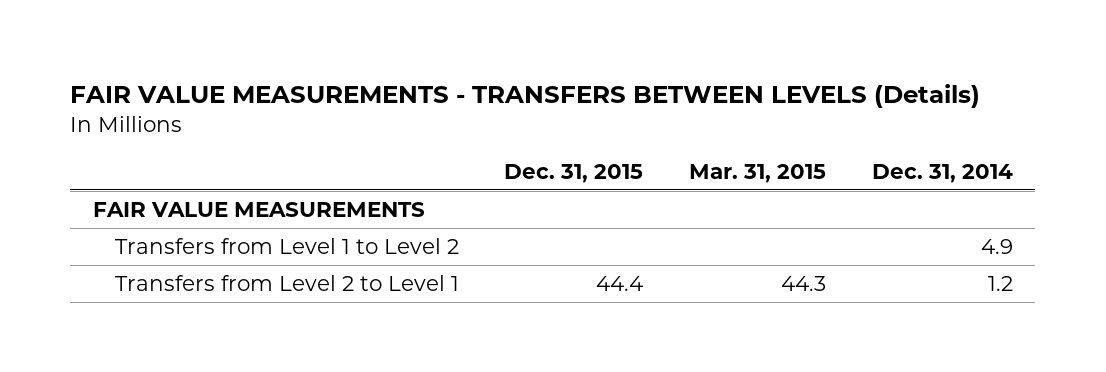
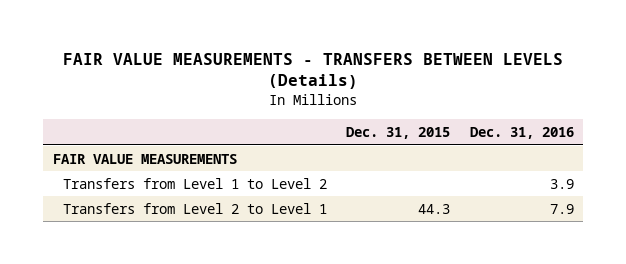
- | Dec. 31, 2015 | Mar. 31, 2015 | Dec. 31, 2014
+ | Dec. 31, 2015 | Dec. 31, 2016
- Transfers from Level 2 to Level 1 | 44.4 | 44.3 | 1.2
+ Transfers from Level 2 to Level 1 | 44.3 | 7.9

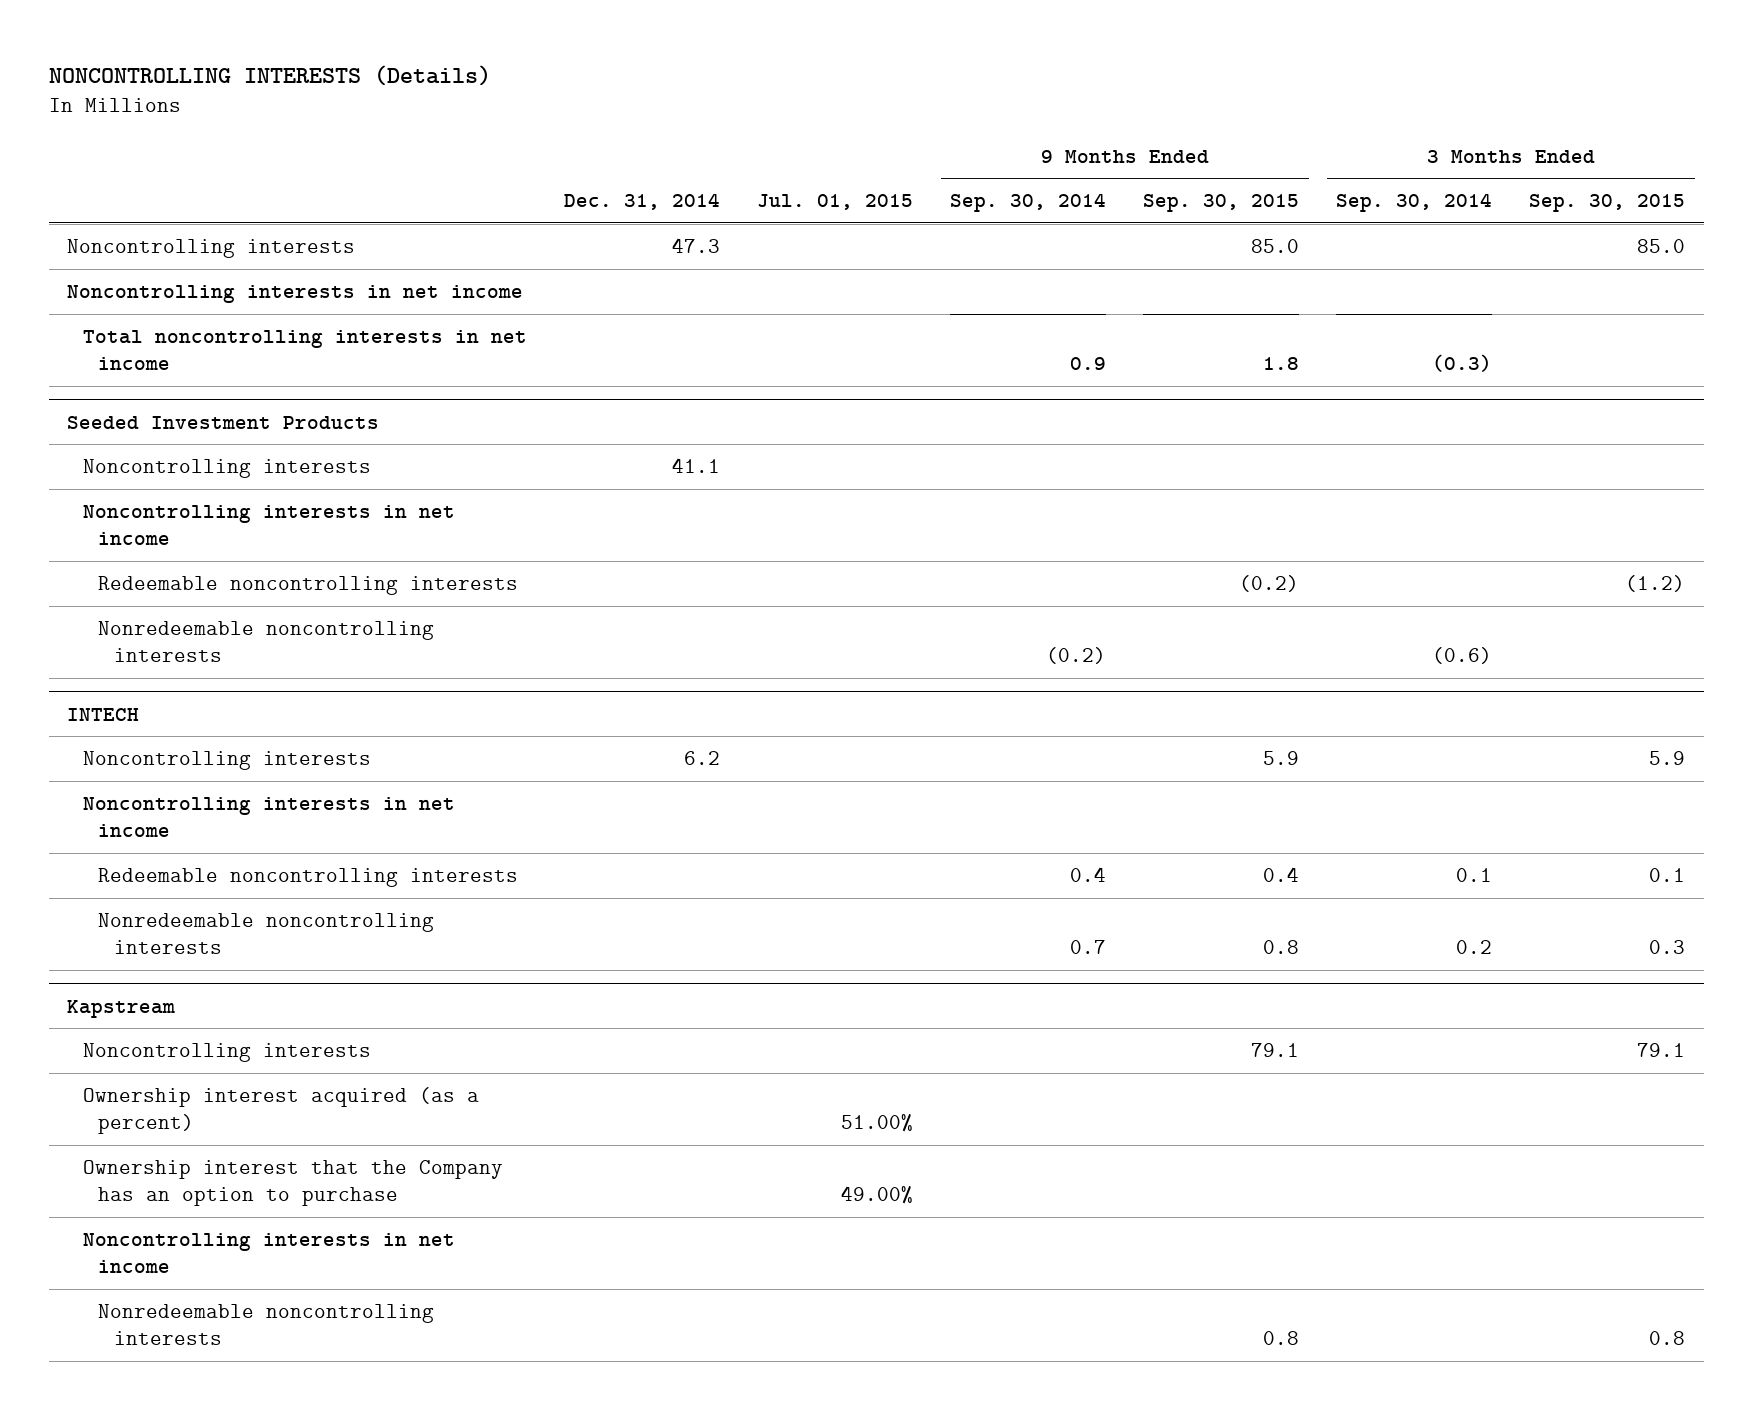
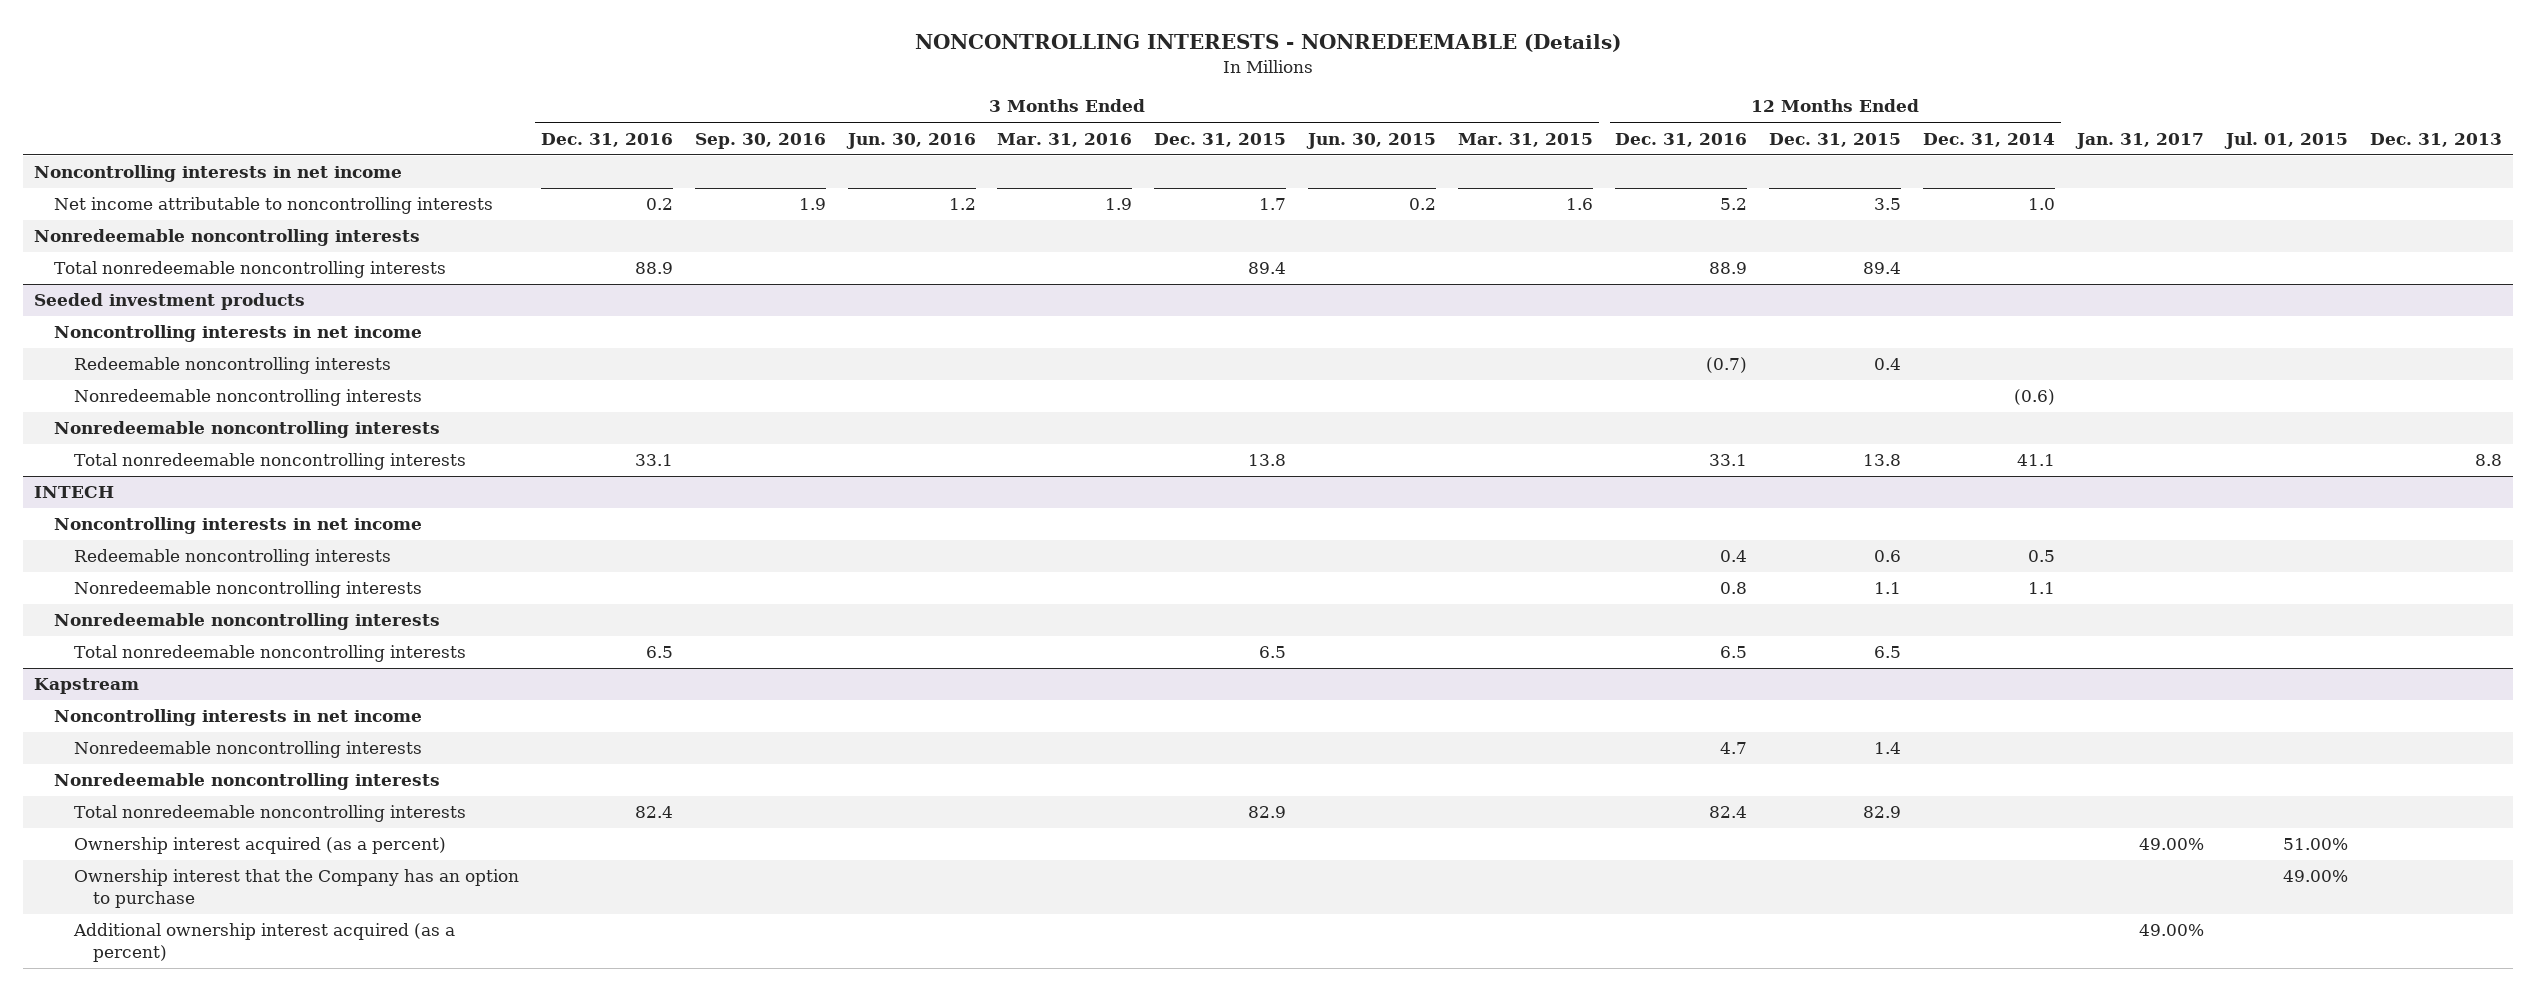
- NONCONTROLLING INTERESTS (Details)
+ NONCONTROLLING INTERESTS - NONREDEEMABLE (Details)
- | Dec. 31, 2014 | Jul. 01, 2015 | 9 Months Ended Sep. 30, 2014 | 9 Months Ended Sep. 30, 2015 | 3 Months Ended Sep. 30, 2014 | 3 Months Ended Sep. 30, 2015
+ | 3 Months Ended Dec. 31, 2016 | 3 Months Ended Sep. 30, 2016 | 3 Months Ended Jun. 30, 2016 | 3 Months Ended Mar. 31, 2016 | 3 Months Ended Dec. 31, 2015 | 3 Months Ended Jun. 30, 2015 | 3 Months Ended Mar. 31, 2015 | 12 Months Ended Dec. 31, 2016 | 12 Months Ended Dec. 31, 2015 | 12 Months Ended Dec. 31, 2014 | Jan. 31, 2017 | Jul. 01, 2015 | Dec. 31, 2013
- Noncontrolling interests | 47.3 | | | 85.0 | | 85.0
- Total noncontrolling interests in net income | | | 0.9 | 1.8 | (0.3) |
- Seeded Investment Products
- Noncontrolling interests | 41.1 | | | | |
+ Net income attributable to noncontrolling interests | 0.2 | 1.9 | 1.2 | 1.9 | 1.7 | 0.2 | 1.6 | 5.2 | 3.5 | 1.0 | | |
+ Nonredeemable noncontrolling interests
+ Total nonredeemable noncontrolling interests | 88.9 | | | | 89.4 | | | 88.9 | 89.4 | | | |
+ Seeded investment products
+ Nonredeemable noncontrolling interests
+ Total nonredeemable noncontrolling interests | 33.1 | | | | 13.8 | | | 33.1 | 13.8 | 41.1 | | | 8.8
@ INTECH
- Noncontrolling interests | 6.2 | | | 5.9 | | 5.9
+ Nonredeemable noncontrolling interests
+ Total nonredeemable noncontrolling interests | 6.5 | | | | 6.5 | | | 6.5 | 6.5 | | | |
@ Kapstream
- Noncontrolling interests | | | | 79.1 | | 79.1
+ Nonredeemable noncontrolling interests
+ Total nonredeemable noncontrolling interests | 82.4 | | | | 82.9 | | | 82.4 | 82.9 | | | |
moved down: Ownership interest acquired (as a percent) | | | | | | | | | | | 49.00% | 51.00% |
moved down: Ownership interest that the Company has an option to purchase | | | | | | | | | | | | 49.00% |
+ Additional ownership interest acquired (as a percent) | | | | | | | | | | | 49.00% | |

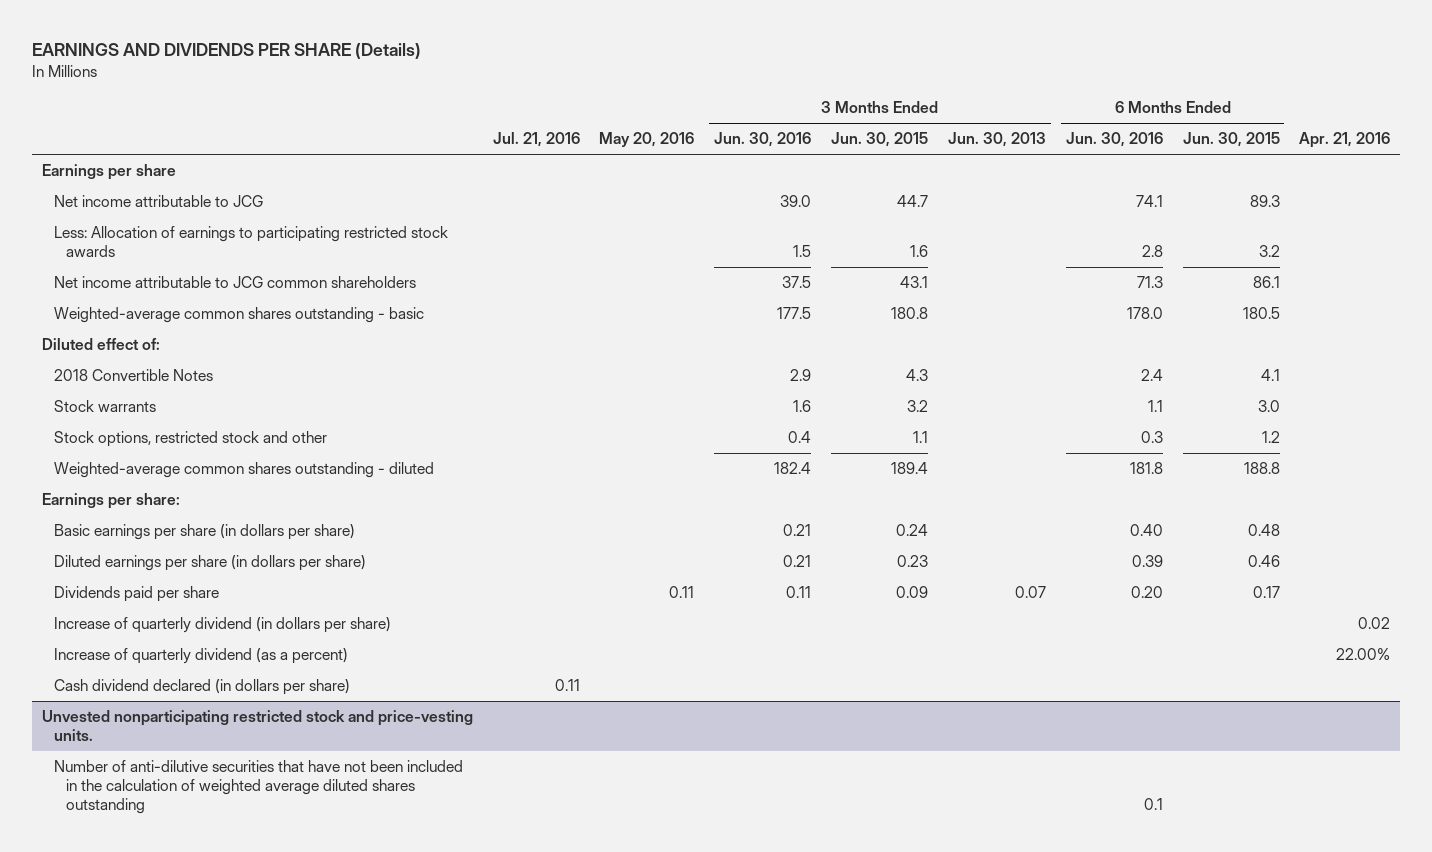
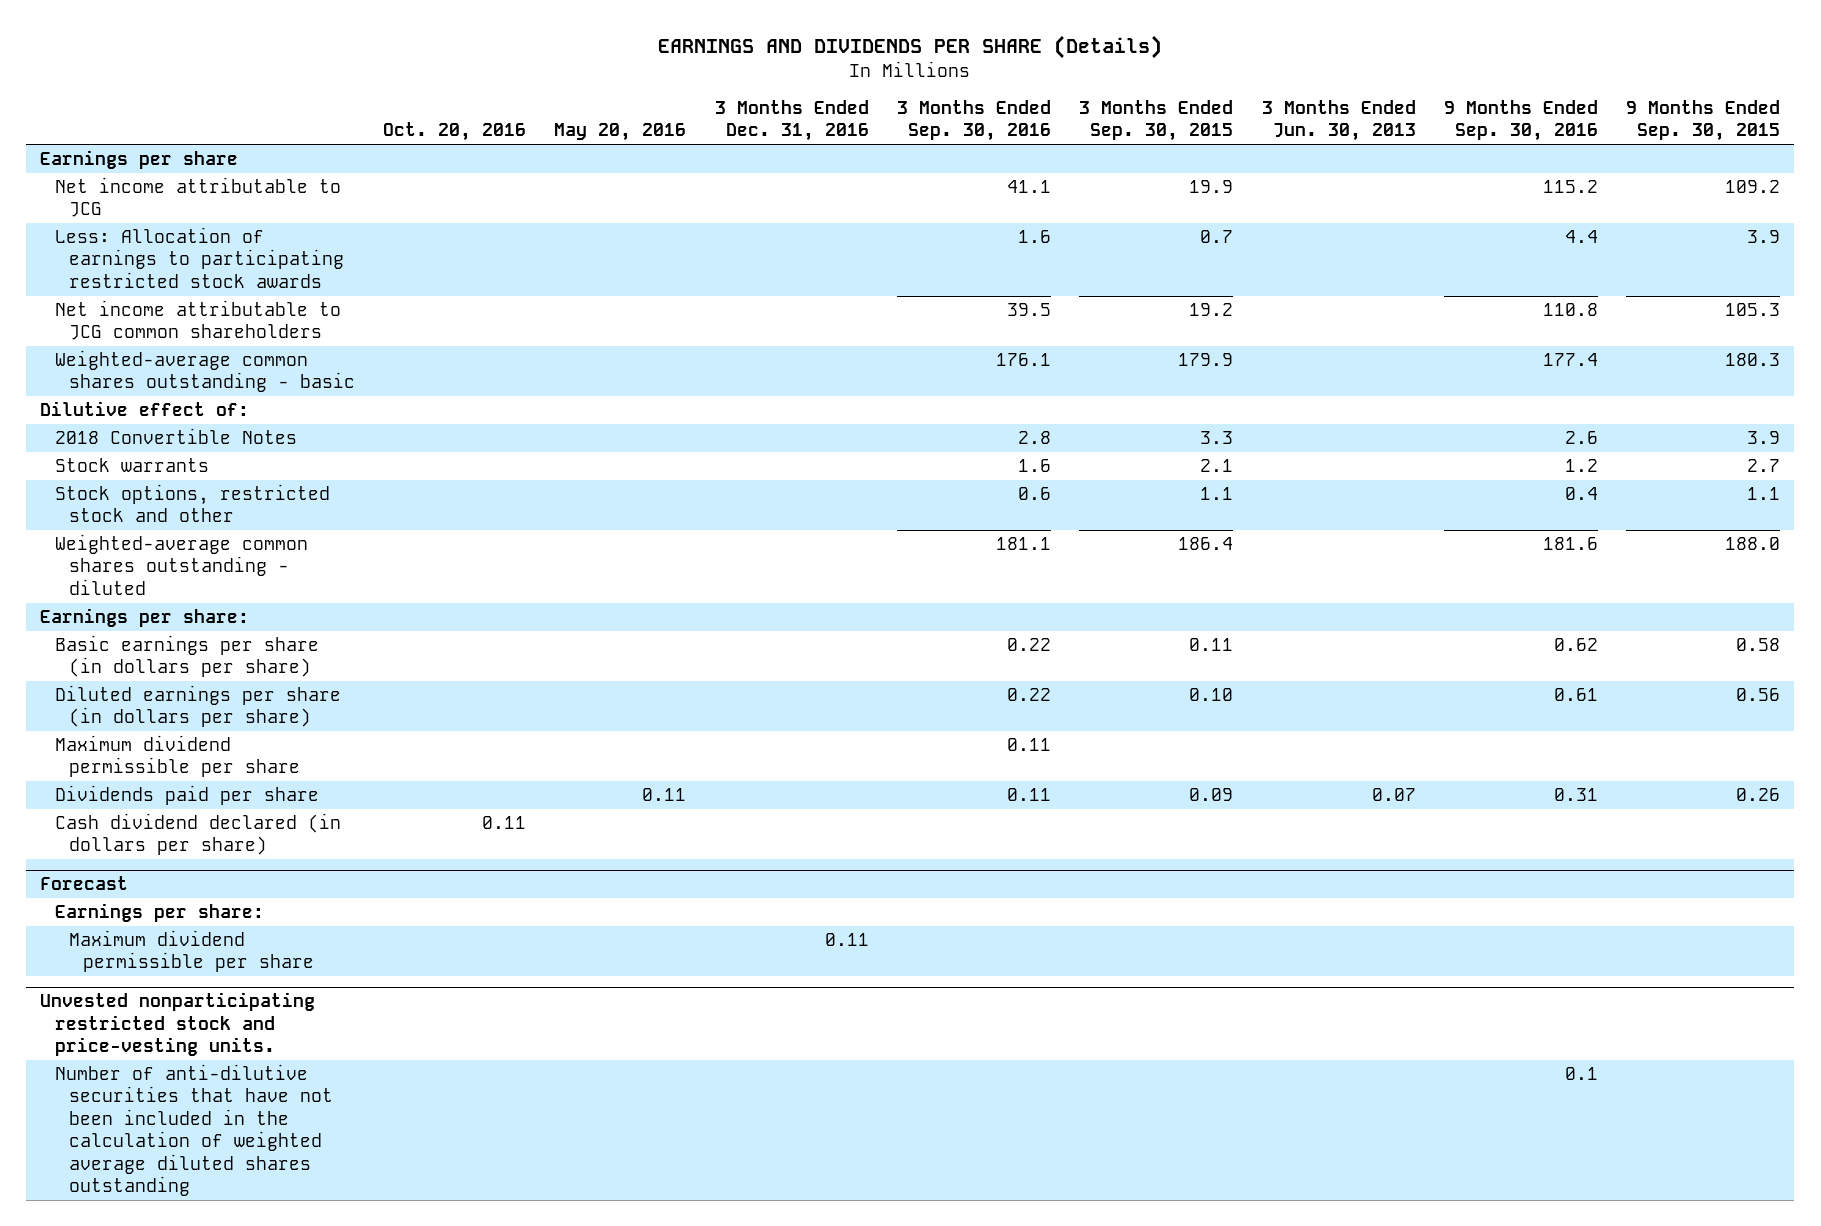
- | Jul. 21, 2016 | May 20, 2016 | 3 Months Ended Jun. 30, 2016 | 3 Months Ended Jun. 30, 2015 | 3 Months Ended Jun. 30, 2013 | 6 Months Ended Jun. 30, 2016 | 6 Months Ended Jun. 30, 2015 | Apr. 21, 2016
+ | Oct. 20, 2016 | May 20, 2016 | 3 Months Ended Dec. 31, 2016 | 3 Months Ended Sep. 30, 2016 | 3 Months Ended Sep. 30, 2015 | 3 Months Ended Jun. 30, 2013 | 9 Months Ended Sep. 30, 2016 | 9 Months Ended Sep. 30, 2015
- Diluted effect of:
+ Dilutive effect of:
+ Maximum dividend permissible per share | | | | 0.11 | | | |
- Increase of quarterly dividend (in dollars per share) | | | | | | | | 0.02
- Increase of quarterly dividend (as a percent) | | | | | | | | 22.00%
+ Forecast
+ Earnings per share:
+ Maximum dividend permissible per share | | | 0.11 | | | | |

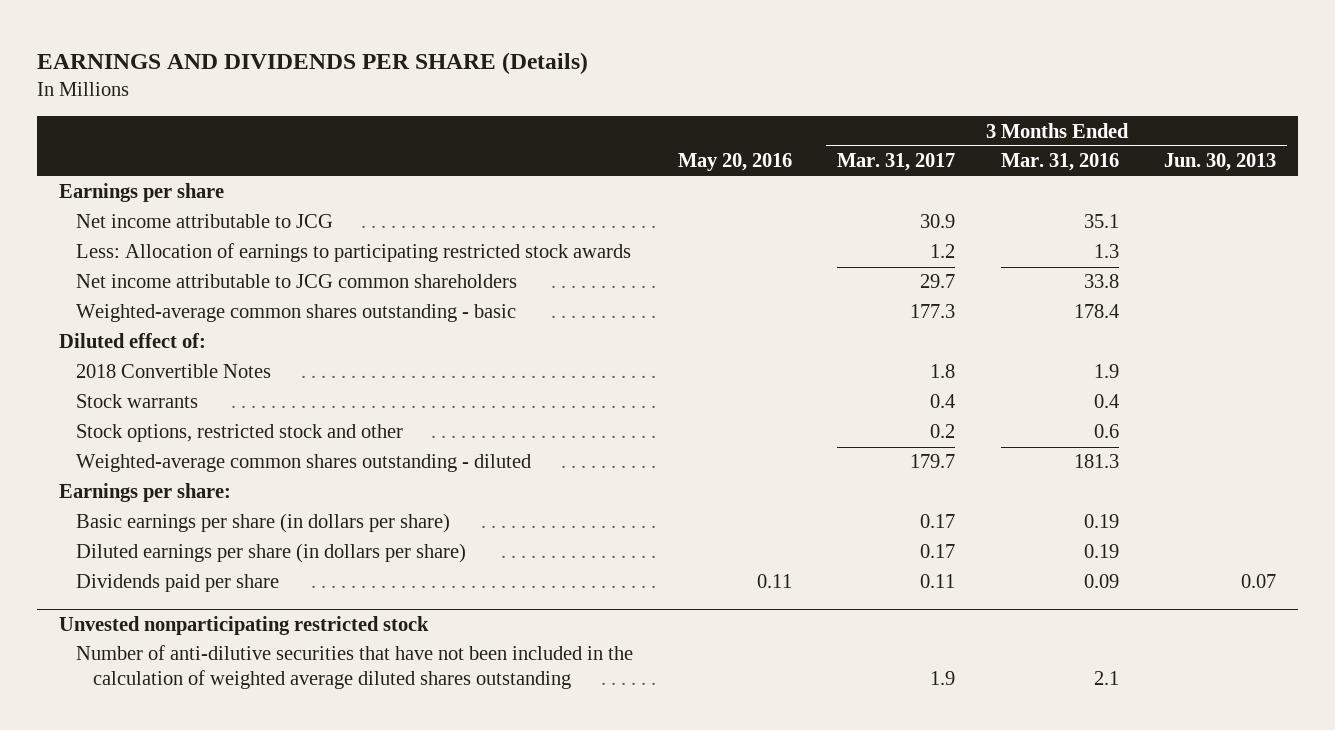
- | Oct. 20, 2016 | May 20, 2016 | 3 Months Ended Dec. 31, 2016 | 3 Months Ended Sep. 30, 2016 | 3 Months Ended Sep. 30, 2015 | 3 Months Ended Jun. 30, 2013 | 9 Months Ended Sep. 30, 2016 | 9 Months Ended Sep. 30, 2015
+ | May 20, 2016 | 3 Months Ended Mar. 31, 2017 | 3 Months Ended Mar. 31, 2016 | 3 Months Ended Jun. 30, 2013
- Dilutive effect of:
+ Diluted effect of:
- Maximum dividend permissible per share | | | | 0.11 | | | |
- Cash dividend declared (in dollars per share) | 0.11 | | | | | | |
- Forecast
- Earnings per share:
- Maximum dividend permissible per share | | | 0.11 | | | | |
- Unvested nonparticipating restricted stock and price-vesting units.
+ Unvested nonparticipating restricted stock

